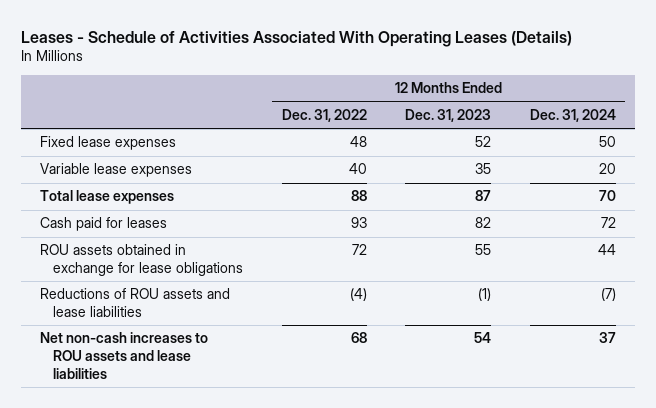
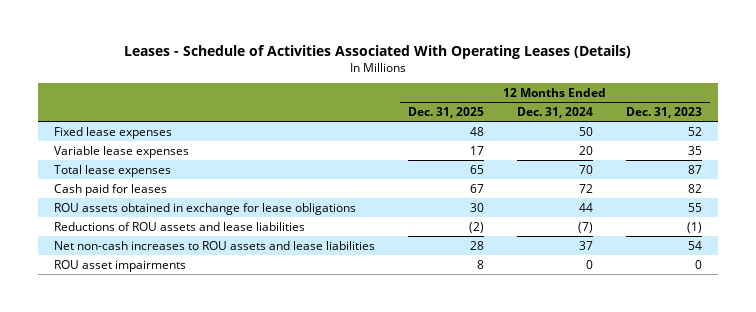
- | 12 Months Ended Dec. 31, 2022 | 12 Months Ended Dec. 31, 2023 | 12 Months Ended Dec. 31, 2024
+ | 12 Months Ended Dec. 31, 2025 | 12 Months Ended Dec. 31, 2024 | 12 Months Ended Dec. 31, 2023
+ ROU asset impairments | 8 | 0 | 0

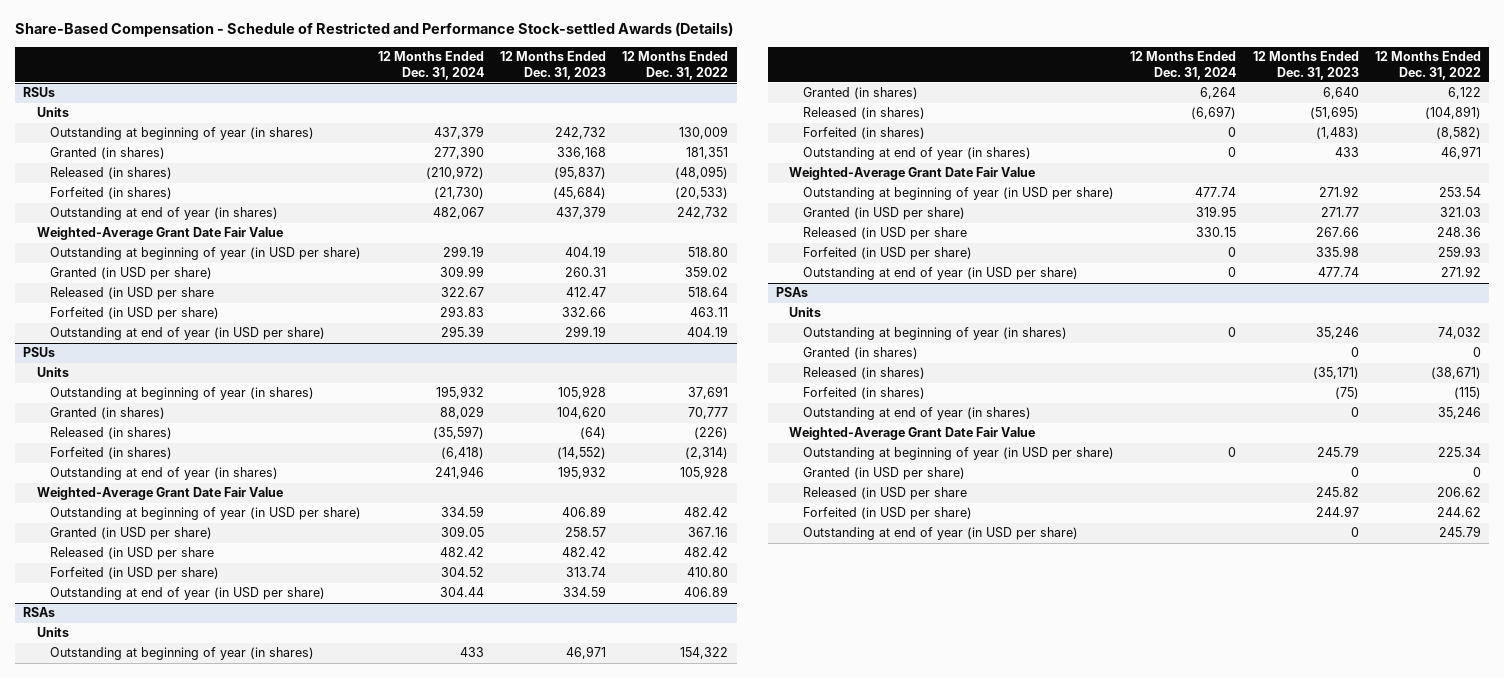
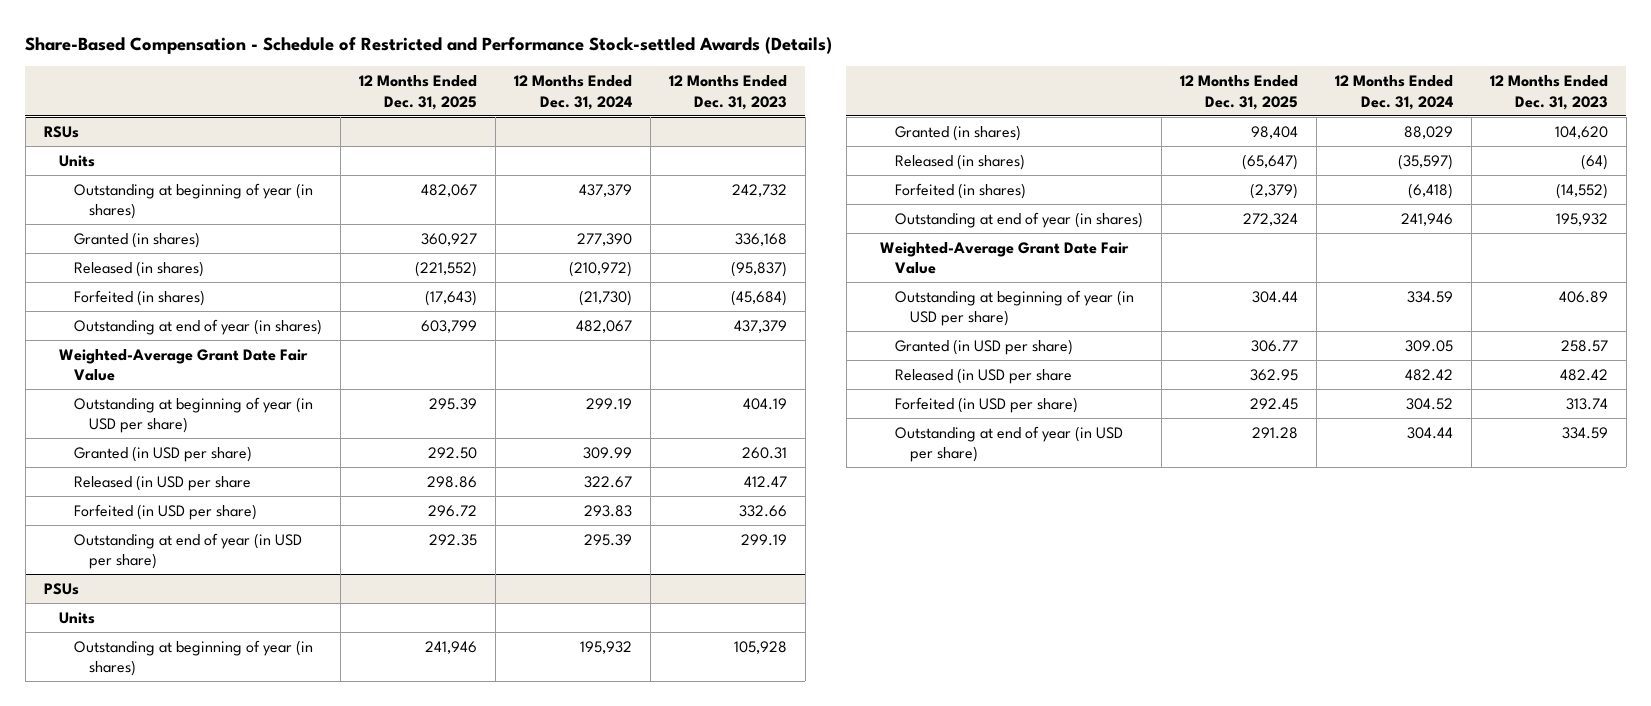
- | 12 Months Ended Dec. 31, 2024 | 12 Months Ended Dec. 31, 2023 | 12 Months Ended Dec. 31, 2022
+ | 12 Months Ended Dec. 31, 2025 | 12 Months Ended Dec. 31, 2024 | 12 Months Ended Dec. 31, 2023
- RSAs
- Units
- Outstanding at beginning of year (in shares) | 433 | 46,971 | 154,322
- Granted (in shares) | 6,264 | 6,640 | 6,122
- Released (in shares) | (6,697) | (51,695) | (104,891)
- Forfeited (in shares) | 0 | (1,483) | (8,582)
- Outstanding at end of year (in shares) | 0 | 433 | 46,971
- Weighted-Average Grant Date Fair Value
- Outstanding at beginning of year (in USD per share) | 477.74 | 271.92 | 253.54
- Granted (in USD per share) | 319.95 | 271.77 | 321.03
- Released (in USD per share | 330.15 | 267.66 | 248.36
- Forfeited (in USD per share) | 0 | 335.98 | 259.93
- Outstanding at end of year (in USD per share) | 0 | 477.74 | 271.92
- PSAs
- Units
- Outstanding at beginning of year (in shares) | 0 | 35,246 | 74,032
- Granted (in shares) | | 0 | 0
- Released (in shares) | | (35,171) | (38,671)
- Forfeited (in shares) | | (75) | (115)
- Outstanding at end of year (in shares) | | 0 | 35,246
- Weighted-Average Grant Date Fair Value
- Outstanding at beginning of year (in USD per share) | 0 | 245.79 | 225.34
- Granted (in USD per share) | | 0 | 0
- Released (in USD per share | | 245.82 | 206.62
- Forfeited (in USD per share) | | 244.97 | 244.62
- Outstanding at end of year (in USD per share) | | 0 | 245.79

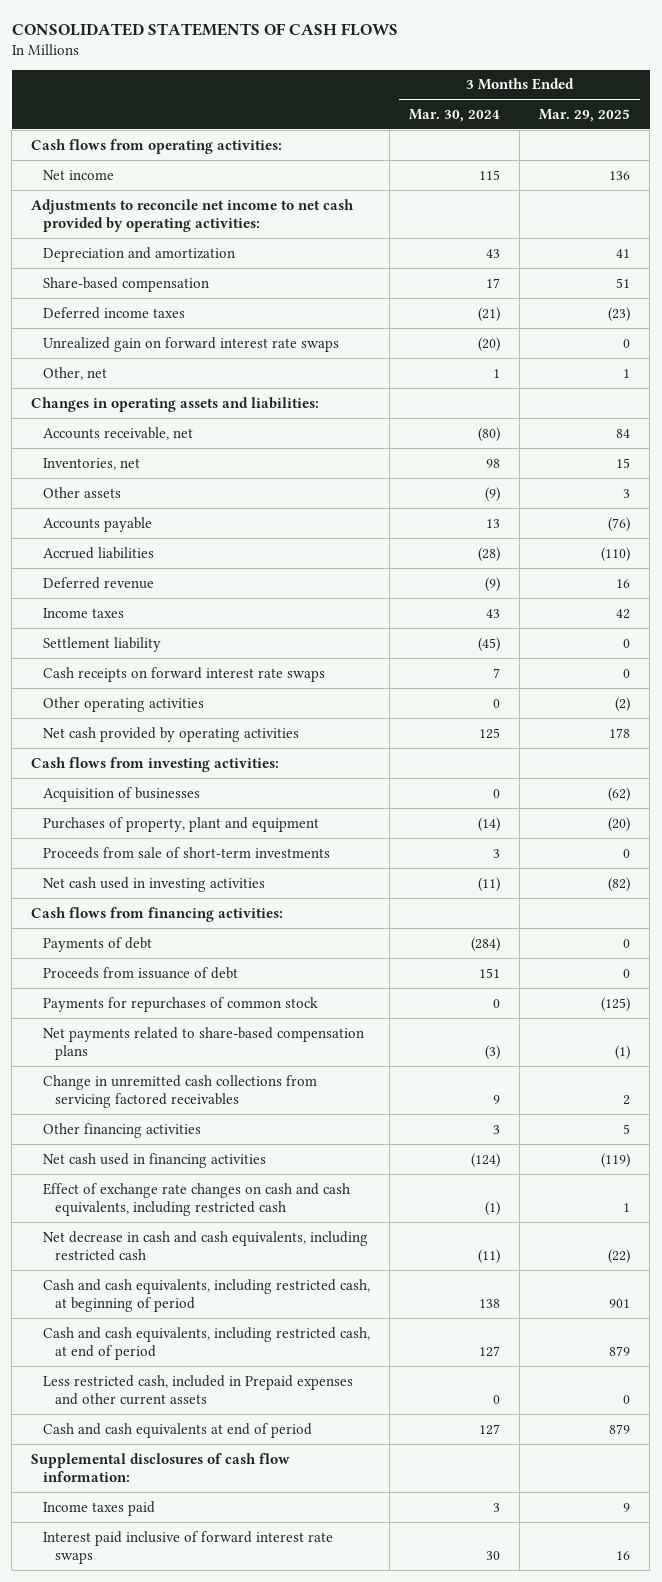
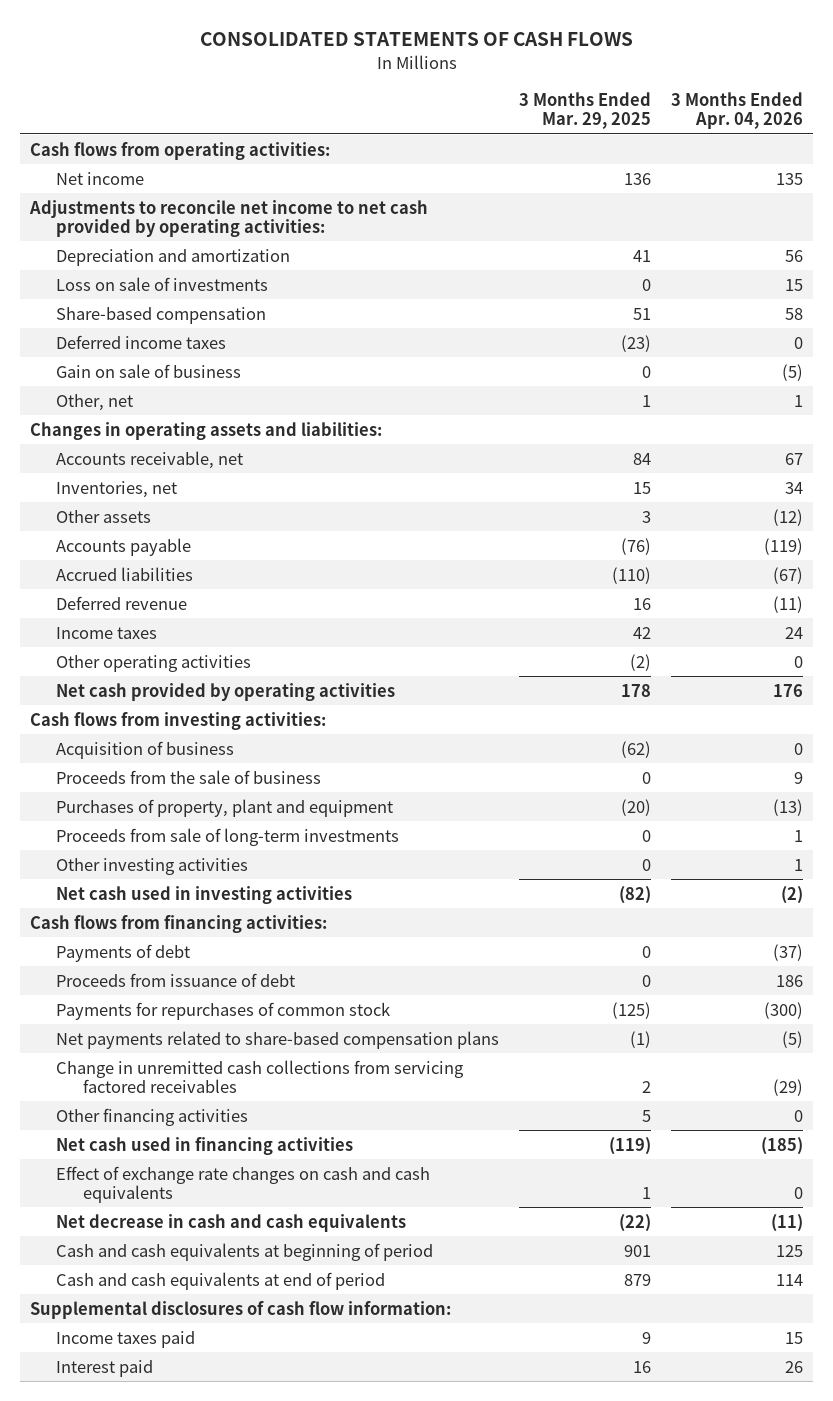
- | 3 Months Ended Mar. 30, 2024 | 3 Months Ended Mar. 29, 2025
+ | 3 Months Ended Mar. 29, 2025 | 3 Months Ended Apr. 04, 2026
+ Loss on sale of investments | 0 | 15
- Unrealized gain on forward interest rate swaps | (20) | 0
+ Gain on sale of business | 0 | (5)
- Settlement liability | (45) | 0
- Cash receipts on forward interest rate swaps | 7 | 0
- Acquisition of businesses | 0 | (62)
+ Acquisition of business | (62) | 0
+ Proceeds from the sale of business | 0 | 9
- Proceeds from sale of short-term investments | 3 | 0
+ Proceeds from sale of long-term investments | 0 | 1
+ Other investing activities | 0 | 1
- Effect of exchange rate changes on cash and cash equivalents, including restricted cash | (1) | 1
- Net decrease in cash and cash equivalents, including restricted cash | (11) | (22)
- Cash and cash equivalents, including restricted cash, at beginning of period | 138 | 901
- Cash and cash equivalents, including restricted cash, at end of period | 127 | 879
- Less restricted cash, included in Prepaid expenses and other current assets | 0 | 0
+ Effect of exchange rate changes on cash and cash equivalents | 1 | 0
+ Net decrease in cash and cash equivalents | (22) | (11)
+ Cash and cash equivalents at beginning of period | 901 | 125
- Interest paid inclusive of forward interest rate swaps | 30 | 16
+ Interest paid | 16 | 26

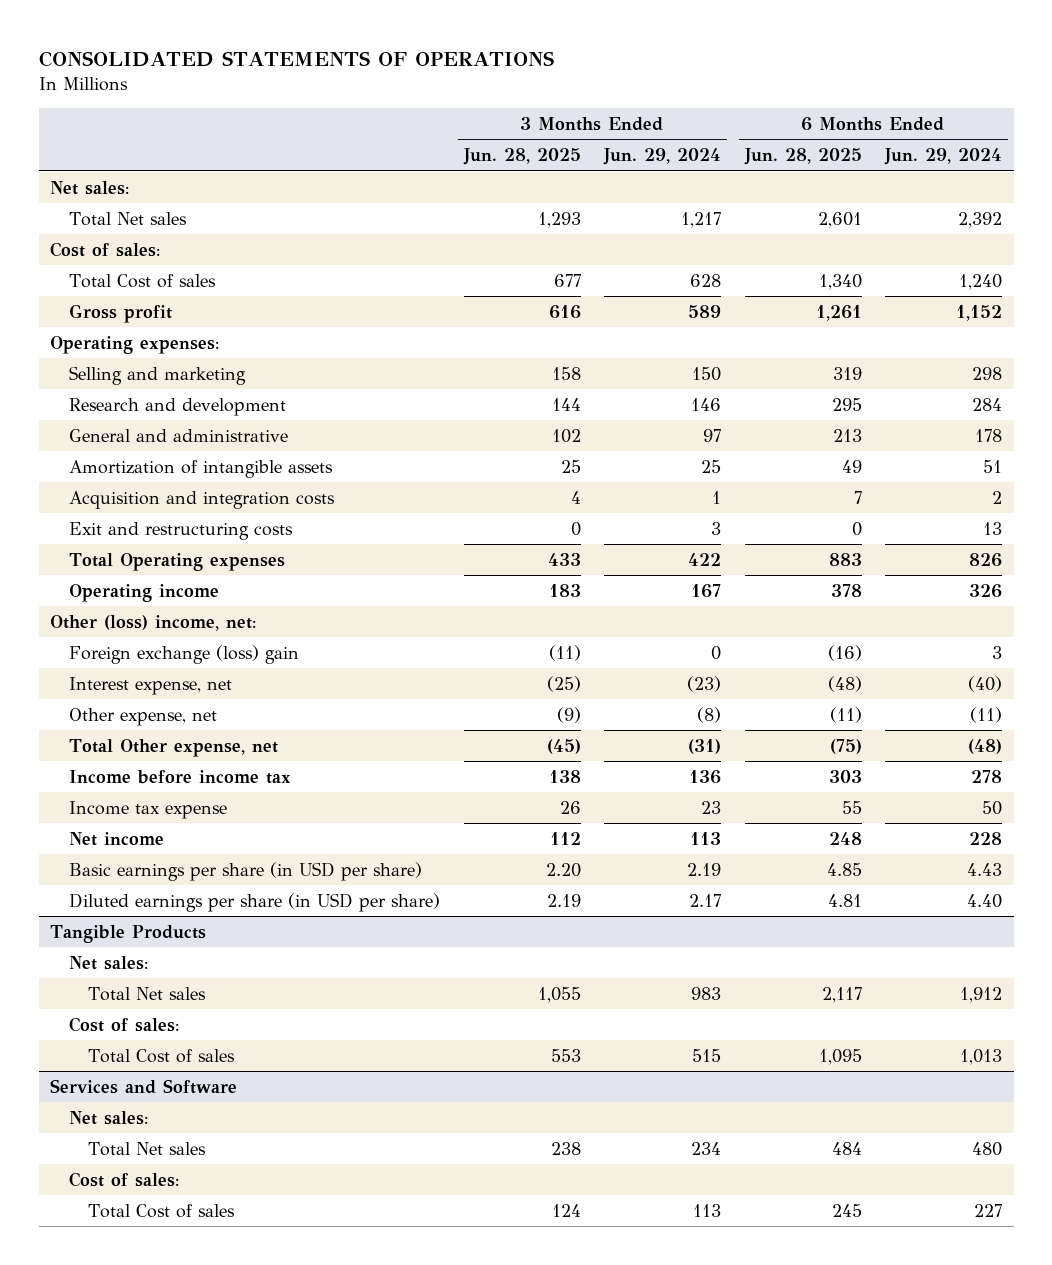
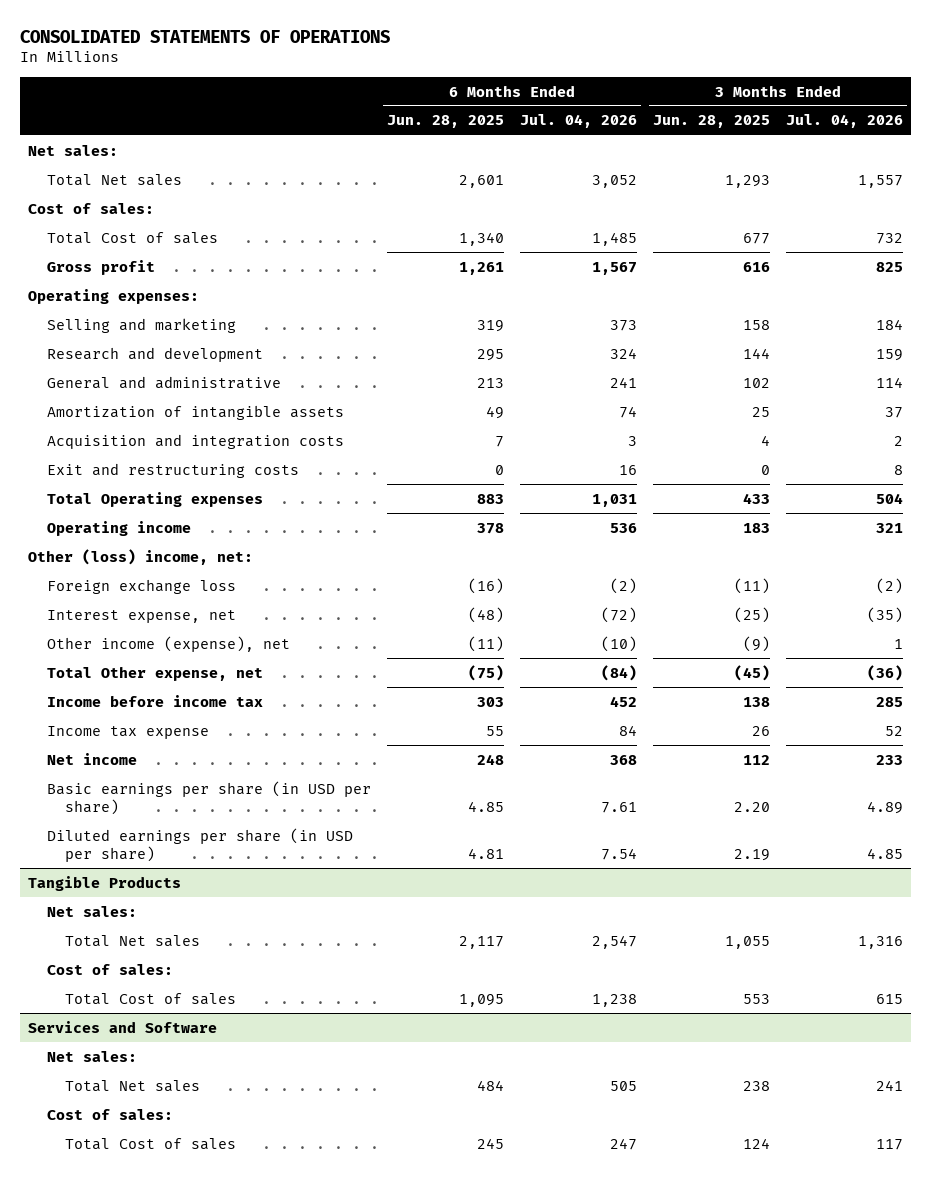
- | 3 Months Ended Jun. 28, 2025 | 3 Months Ended Jun. 29, 2024 | 6 Months Ended Jun. 28, 2025 | 6 Months Ended Jun. 29, 2024
+ | 6 Months Ended Jun. 28, 2025 | 6 Months Ended Jul. 04, 2026 | 3 Months Ended Jun. 28, 2025 | 3 Months Ended Jul. 04, 2026
- Foreign exchange (loss) gain | (11) | 0 | (16) | 3
+ Foreign exchange loss | (16) | (2) | (11) | (2)
- Other expense, net | (9) | (8) | (11) | (11)
+ Other income (expense), net | (11) | (10) | (9) | 1

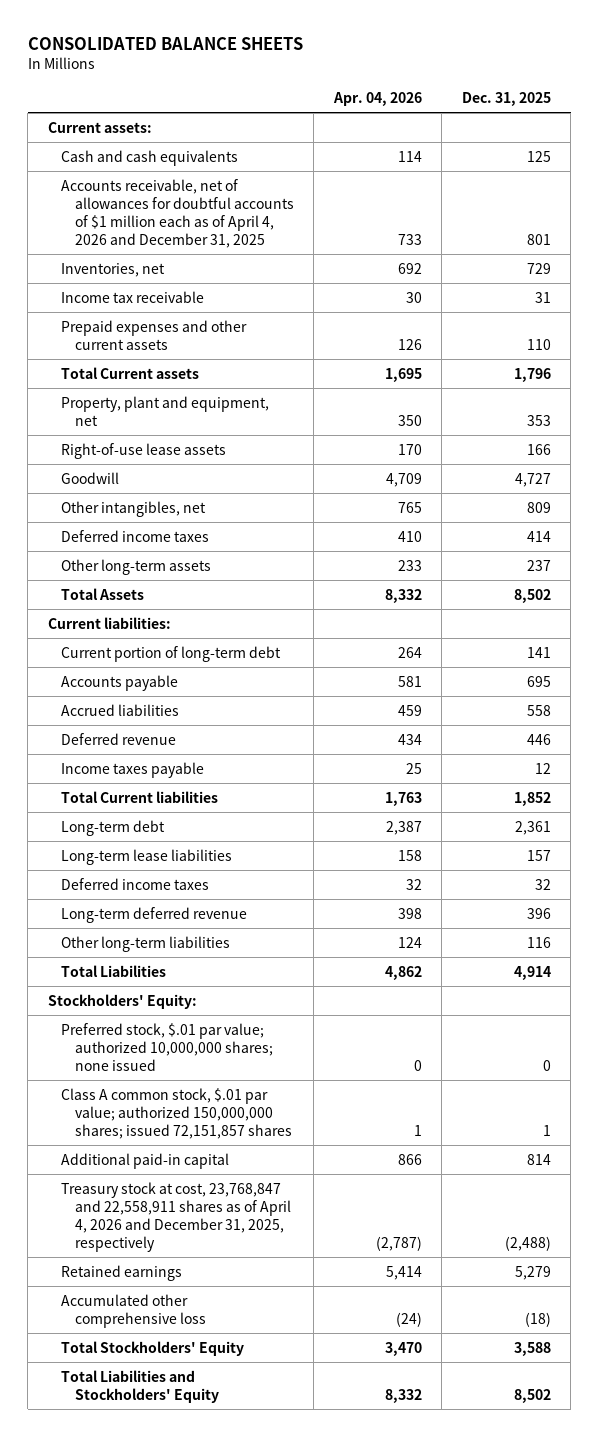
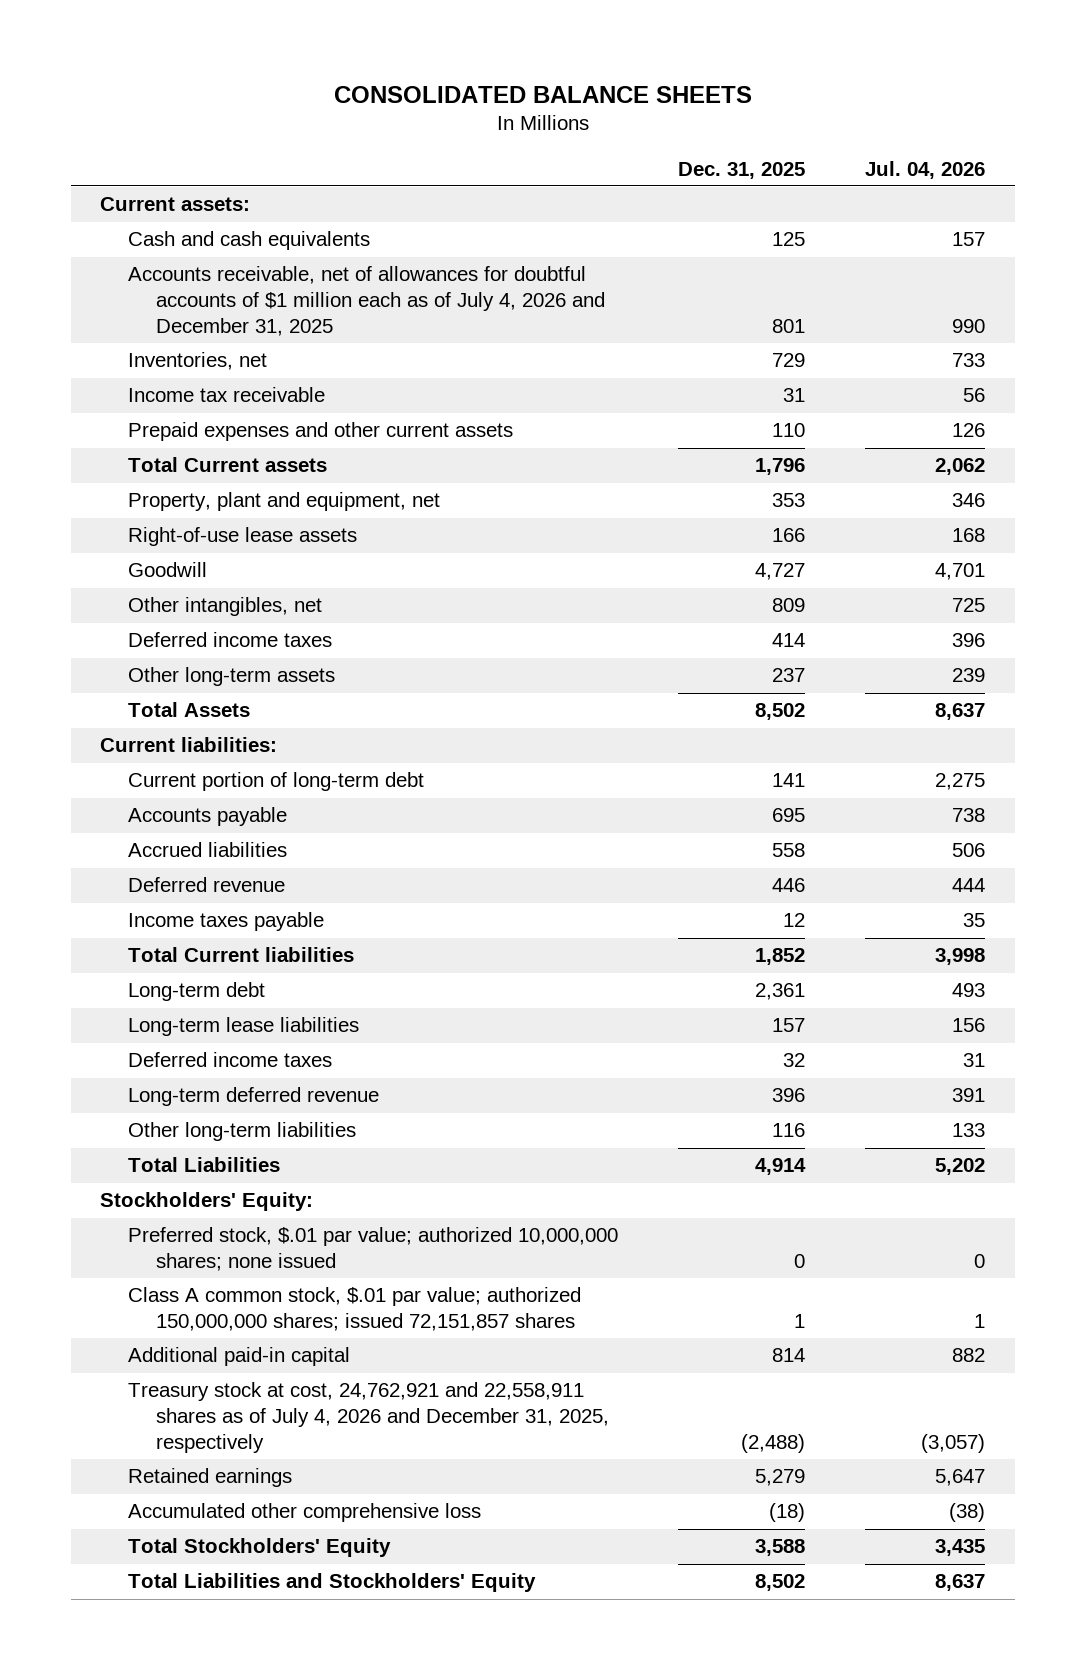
- | Apr. 04, 2026 | Dec. 31, 2025
+ | Dec. 31, 2025 | Jul. 04, 2026
- Accounts receivable, net of allowances for doubtful accounts of $1 million each as of April 4, 2026 and December 31, 2025 | 733 | 801
+ Accounts receivable, net of allowances for doubtful accounts of $1 million each as of July 4, 2026 and December 31, 2025 | 801 | 990
- Treasury stock at cost, 23,768,847 and 22,558,911 shares as of April 4, 2026 and December 31, 2025, respectively | (2,787) | (2,488)
+ Treasury stock at cost, 24,762,921 and 22,558,911 shares as of July 4, 2026 and December 31, 2025, respectively | (2,488) | (3,057)

